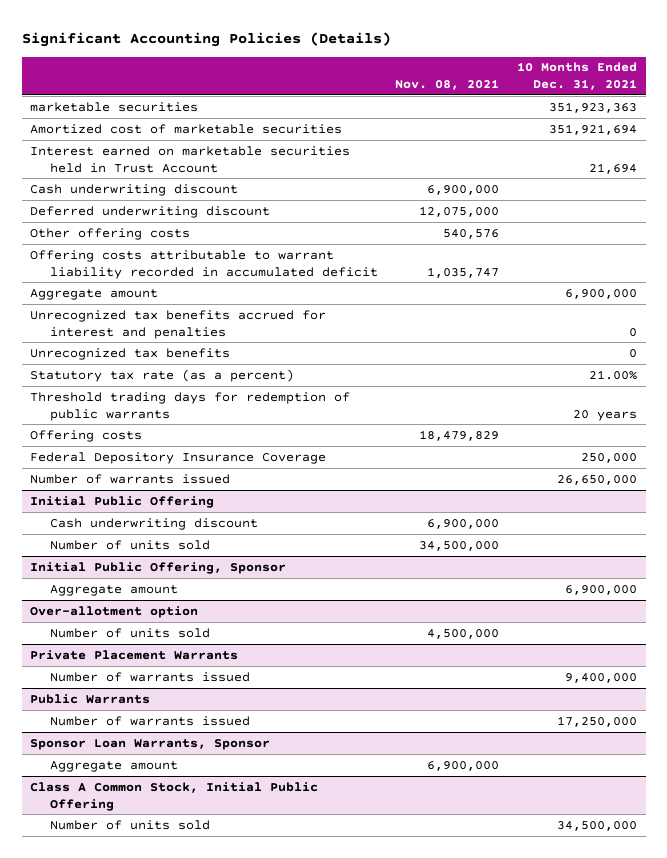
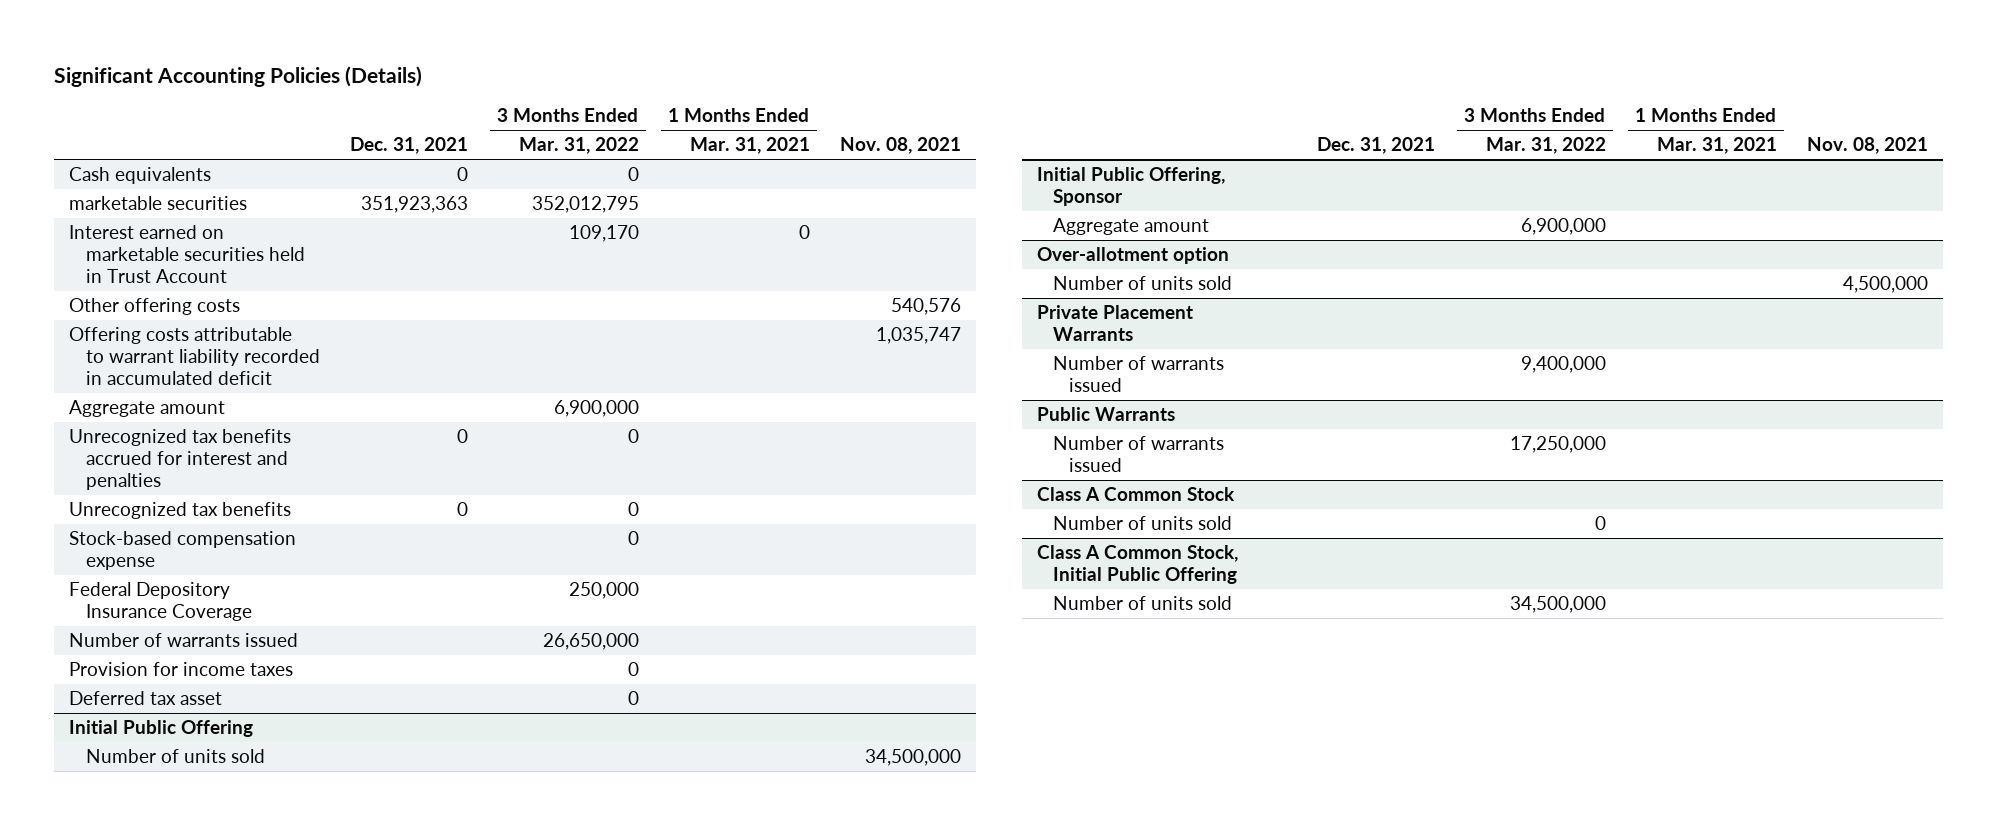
- | Nov. 08, 2021 | 10 Months Ended Dec. 31, 2021
+ | Dec. 31, 2021 | 3 Months Ended Mar. 31, 2022 | 1 Months Ended Mar. 31, 2021 | Nov. 08, 2021
+ Cash equivalents | 0 | 0 | |
- Amortized cost of marketable securities | | 351,921,694
- Cash underwriting discount | 6,900,000 |
- Deferred underwriting discount | 12,075,000 |
- Statutory tax rate (as a percent) | | 21.00%
- Threshold trading days for redemption of public warrants | | 20 years
- Offering costs | 18,479,829 |
+ Stock-based compensation expense | | 0 | |
+ Provision for income taxes | | 0 | |
+ Deferred tax asset | | 0 | |
@ Initial Public Offering
- Cash underwriting discount | 6,900,000 |
- Sponsor Loan Warrants, Sponsor
- Aggregate amount | 6,900,000 |
+ Class A Common Stock
+ Number of units sold | | 0 | |

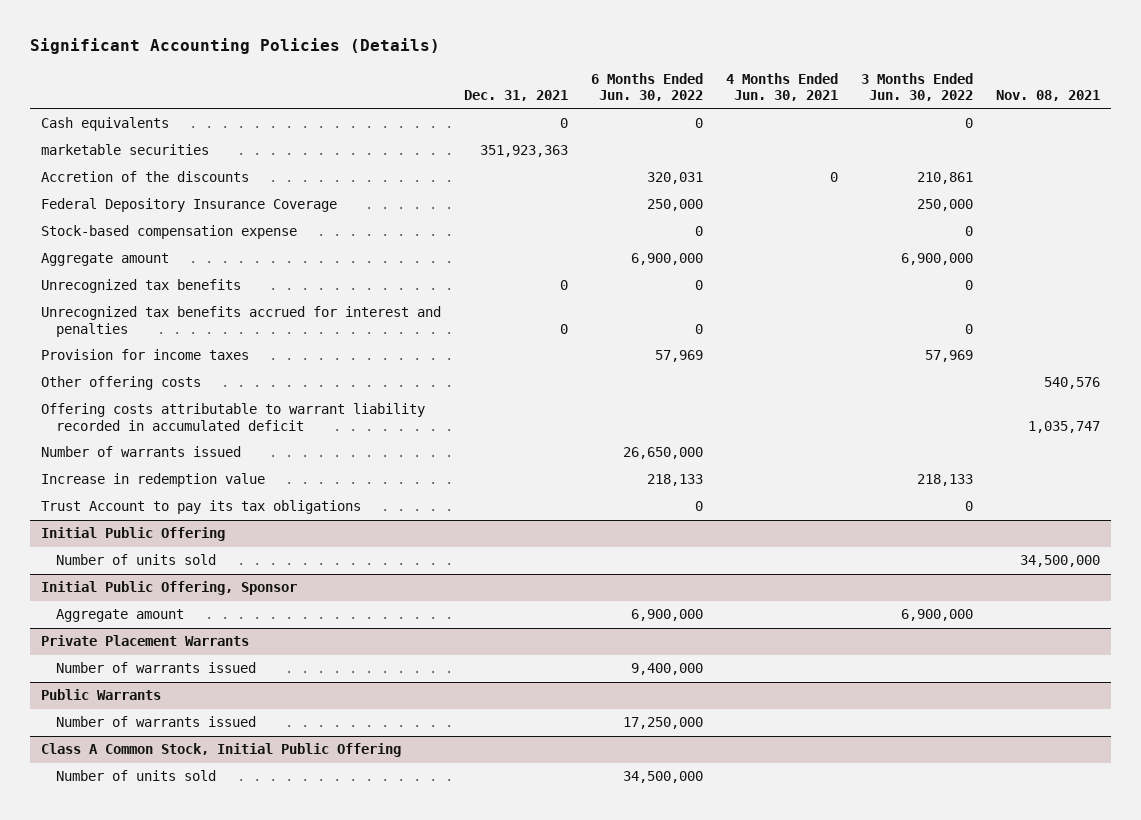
- | Dec. 31, 2021 | 3 Months Ended Mar. 31, 2022 | 1 Months Ended Mar. 31, 2021 | Nov. 08, 2021
+ | Dec. 31, 2021 | 6 Months Ended Jun. 30, 2022 | 4 Months Ended Jun. 30, 2021 | 3 Months Ended Jun. 30, 2022 | Nov. 08, 2021
- Interest earned on marketable securities held in Trust Account | | 109,170 | 0 |
+ Accretion of the discounts | | 320,031 | 0 | 210,861 |
moved up: Federal Depository Insurance Coverage | | 250,000 | | 250,000 |
moved up: Stock-based compensation expense | | 0 | | 0 |
moved down: Unrecognized tax benefits accrued for interest and penalties | 0 | 0 | | 0 |
- Deferred tax asset | | 0 | |
moved down: Other offering costs | | | | | 540,576
moved down: Offering costs attributable to warrant liability recorded in accumulated deficit | | | | | 1,035,747
moved down: Number of warrants issued | | 26,650,000 | | |
+ Increase in redemption value | | 218,133 | | 218,133 |
+ Trust Account to pay its tax obligations | | 0 | | 0 |
- Over-allotment option
- Number of units sold | | | | 4,500,000
- Class A Common Stock
- Number of units sold | | 0 | |

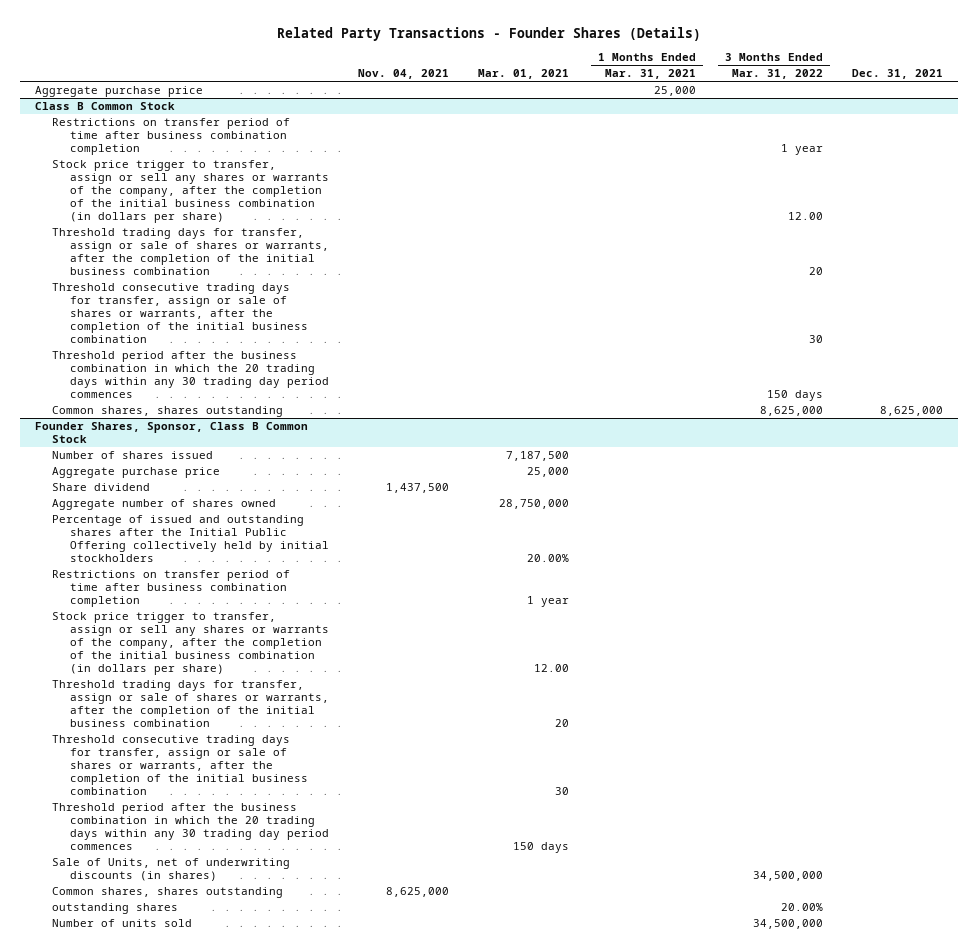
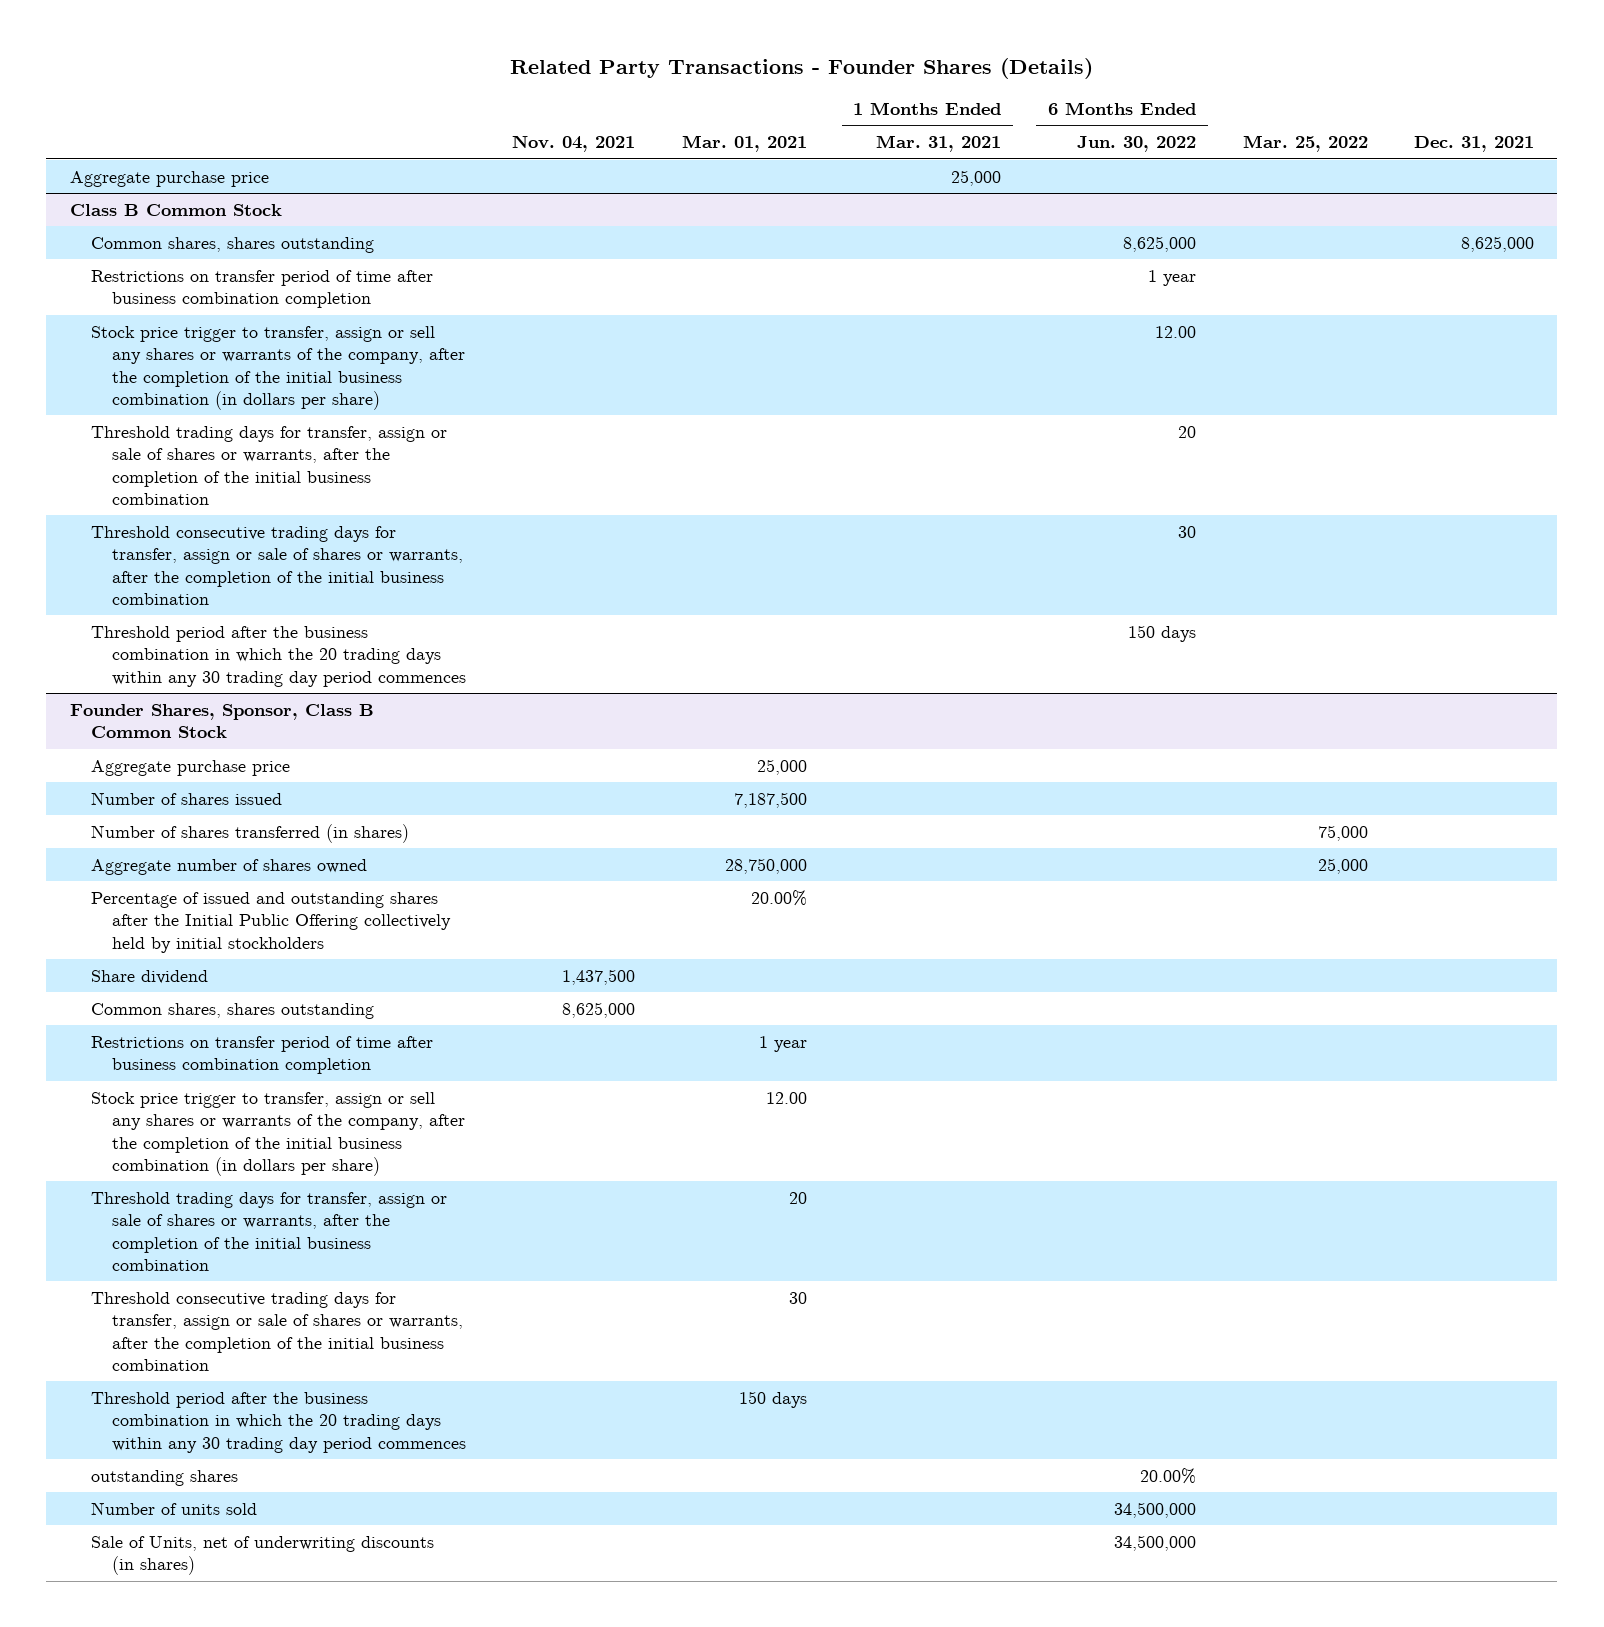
- | Nov. 04, 2021 | Mar. 01, 2021 | 1 Months Ended Mar. 31, 2021 | 3 Months Ended Mar. 31, 2022 | Dec. 31, 2021
+ | Nov. 04, 2021 | Mar. 01, 2021 | 1 Months Ended Mar. 31, 2021 | 6 Months Ended Jun. 30, 2022 | Mar. 25, 2022 | Dec. 31, 2021
@ Class B Common Stock
moved up: Common shares, shares outstanding | | | | 8,625,000 | | 8,625,000
@ Founder Shares, Sponsor, Class B Common Stock
moved down: Number of shares issued | | 7,187,500 | | | |
+ Number of shares transferred (in shares) | | | | | 75,000 |
moved down: Share dividend | 1,437,500 | | | | |
moved up: Common shares, shares outstanding | 8,625,000 | | | | |
moved down: Sale of Units, net of underwriting discounts (in shares) | | | | 34,500,000 | |

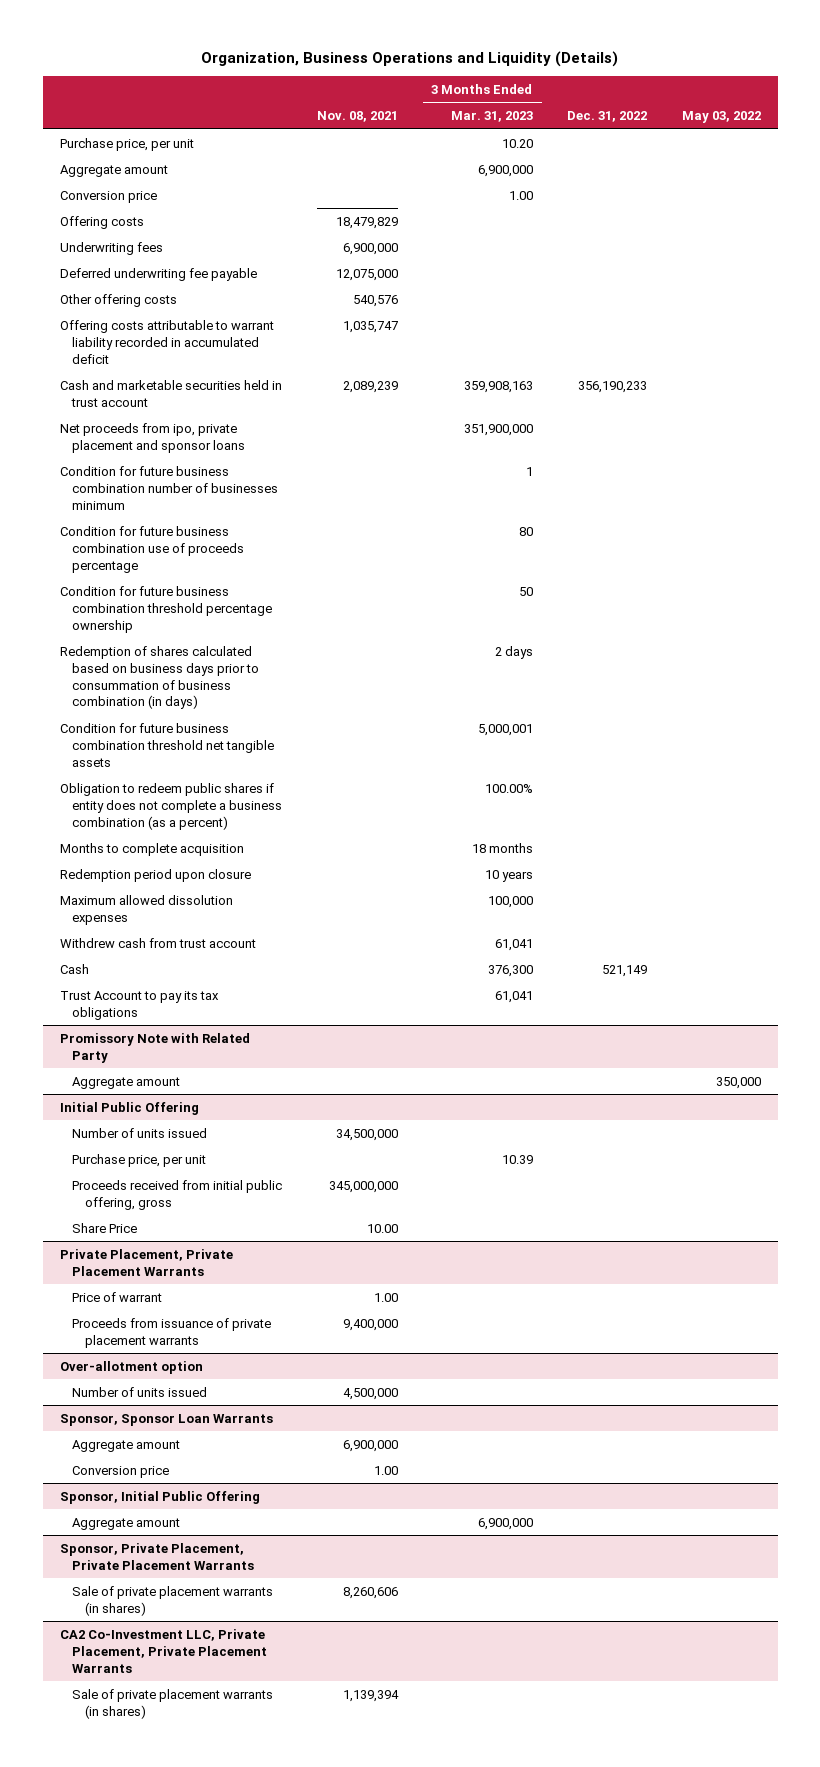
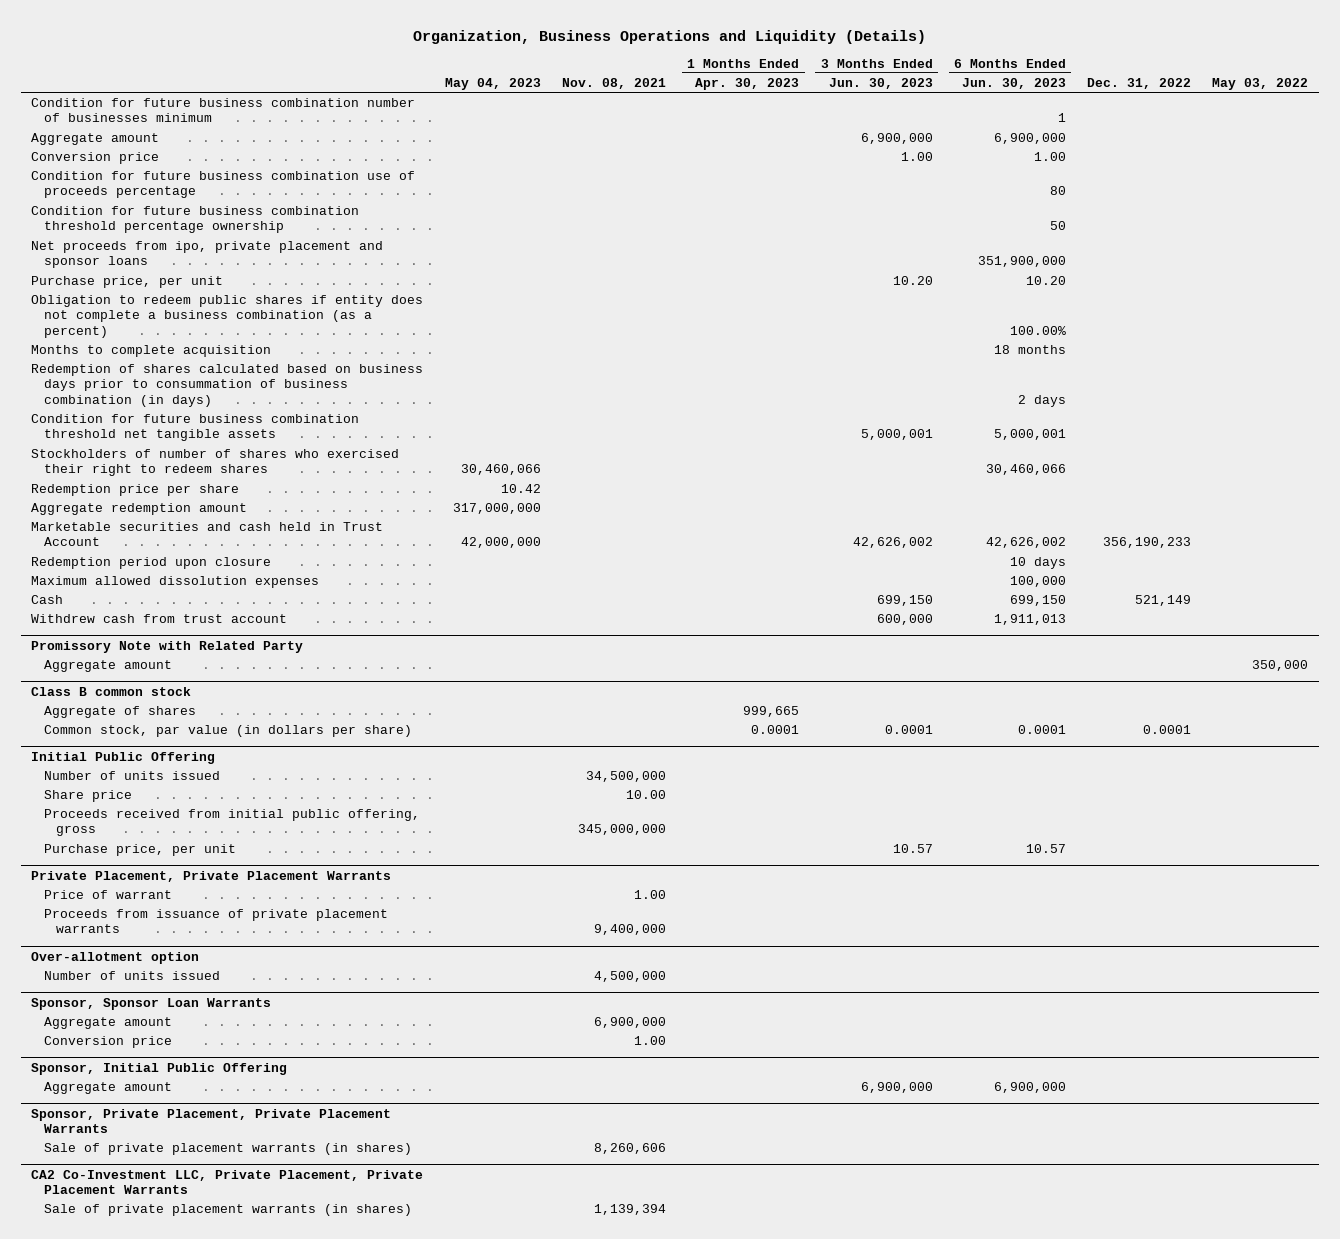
- | Nov. 08, 2021 | 3 Months Ended Mar. 31, 2023 | Dec. 31, 2022 | May 03, 2022
+ | May 04, 2023 | Nov. 08, 2021 | 1 Months Ended Apr. 30, 2023 | 3 Months Ended Jun. 30, 2023 | 6 Months Ended Jun. 30, 2023 | Dec. 31, 2022 | May 03, 2022
moved up: Condition for future business combination number of businesses minimum | | | | | 1 | |
- Offering costs | 18,479,829 | | |
- Underwriting fees | 6,900,000 | | |
- Deferred underwriting fee payable | 12,075,000 | | |
- Other offering costs | 540,576 | | |
- Offering costs attributable to warrant liability recorded in accumulated deficit | 1,035,747 | | |
- Cash and marketable securities held in trust account | 2,089,239 | 359,908,163 | 356,190,233 |
moved down: Net proceeds from ipo, private placement and sponsor loans | | | | | 351,900,000 | |
moved down: Purchase price, per unit | | | | 10.20 | 10.20 | |
moved down: Redemption of shares calculated based on business days prior to consummation of business combination (in days) | | | | | 2 days | |
moved down: Condition for future business combination threshold net tangible assets | | | | 5,000,001 | 5,000,001 | |
+ Stockholders of number of shares who exercised their right to redeem shares | 30,460,066 | | | | 30,460,066 | |
+ Redemption price per share | 10.42 | | | | | |
+ Aggregate redemption amount | 317,000,000 | | | | | |
+ Marketable securities and cash held in Trust Account | 42,000,000 | | | 42,626,002 | 42,626,002 | 356,190,233 |
- Trust Account to pay its tax obligations | | 61,041 | |
moved down: Withdrew cash from trust account | | | | 600,000 | 1,911,013 | |
+ Class B common stock
+ Aggregate of shares | | | 999,665 | | | |
+ Common stock, par value (in dollars per share) | | | 0.0001 | 0.0001 | 0.0001 | 0.0001 |
@ Initial Public Offering
+ Share price | | 10.00 | | | | |
- Share Price | 10.00 | | |
moved down: Purchase price, per unit | | | | 10.57 | 10.57 | |

